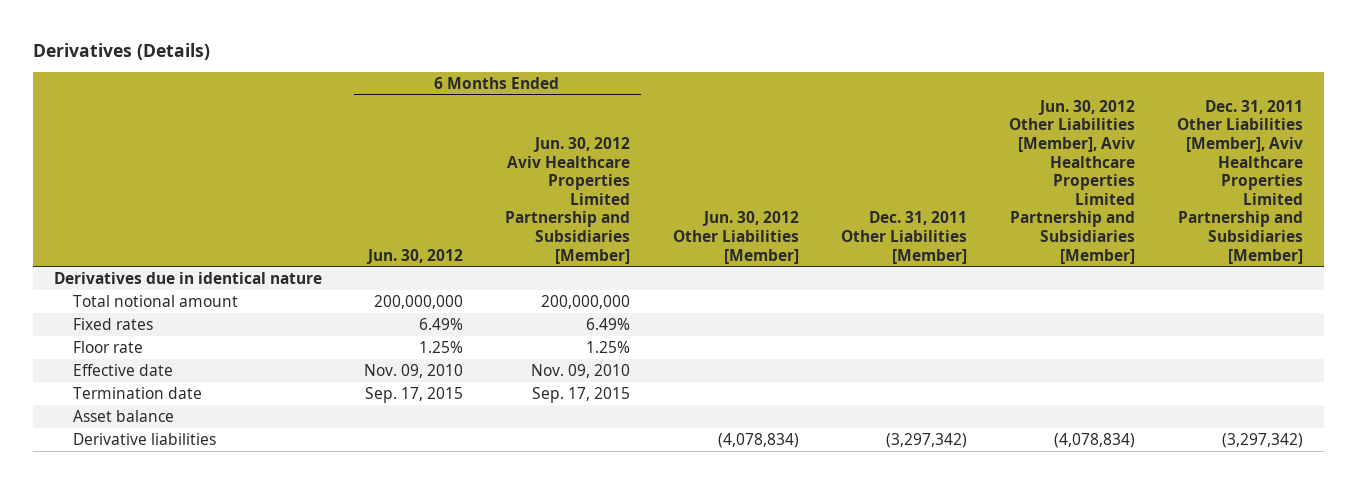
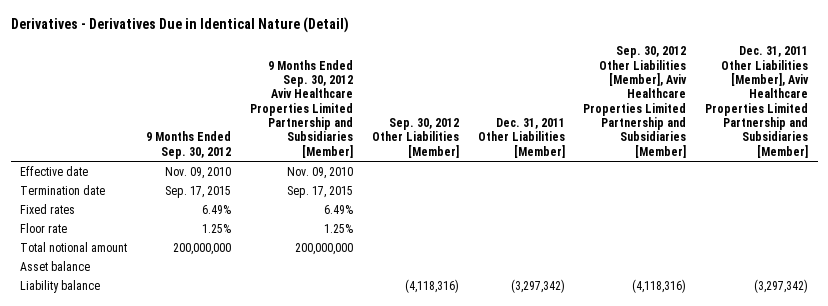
- Derivatives (Details)
+ Derivatives - Derivatives Due in Identical Nature (Detail)
- | 6 Months Ended Jun. 30, 2012 | 6 Months Ended Jun. 30, 2012 Aviv Healthcare Properties Limited Partnership and Subsidiaries [Member] | Jun. 30, 2012 Other Liabilities [Member] | Dec. 31, 2011 Other Liabilities [Member] | Jun. 30, 2012 Other Liabilities [Member], Aviv Healthcare Properties Limited Partnership and Subsidiaries [Member] | Dec. 31, 2011 Other Liabilities [Member], Aviv Healthcare Properties Limited Partnership and Subsidiaries [Member]
+ | 9 Months Ended Sep. 30, 2012 | 9 Months Ended Sep. 30, 2012 Aviv Healthcare Properties Limited Partnership and Subsidiaries [Member] | Sep. 30, 2012 Other Liabilities [Member] | Dec. 31, 2011 Other Liabilities [Member] | Sep. 30, 2012 Other Liabilities [Member], Aviv Healthcare Properties Limited Partnership and Subsidiaries [Member] | Dec. 31, 2011 Other Liabilities [Member], Aviv Healthcare Properties Limited Partnership and Subsidiaries [Member]
- Derivatives due in identical nature
moved down: Fixed rates | 6.49% | 6.49% | | | |
moved down: Floor rate | 1.25% | 1.25% | | | |
moved down: Total notional amount | 200,000,000 | 200,000,000 | | | |
- Derivative liabilities | | | (4,078,834) | (3,297,342) | (4,078,834) | (3,297,342)
+ Liability balance | | | (4,118,316) | (3,297,342) | (4,118,316) | (3,297,342)

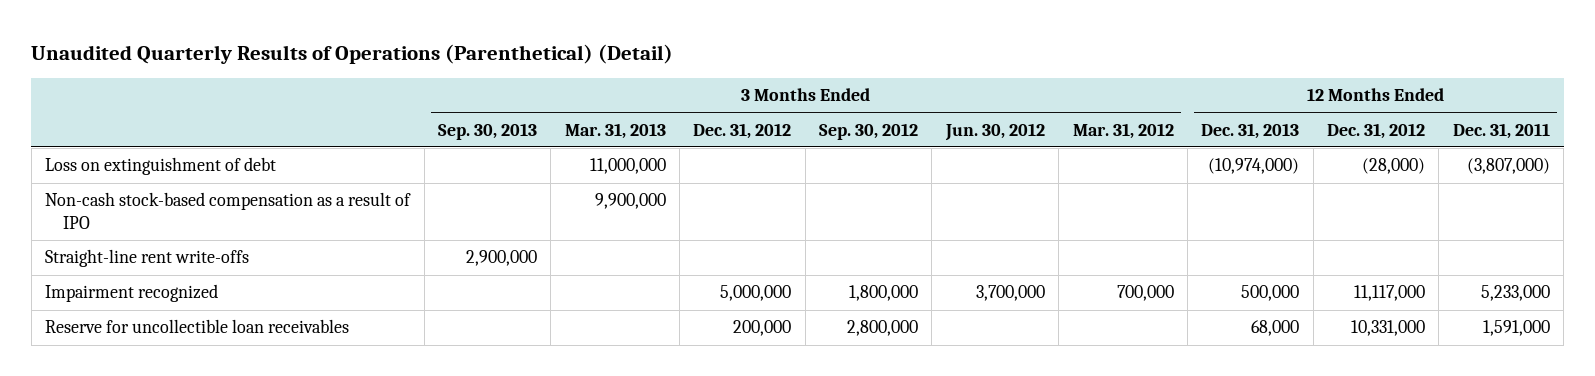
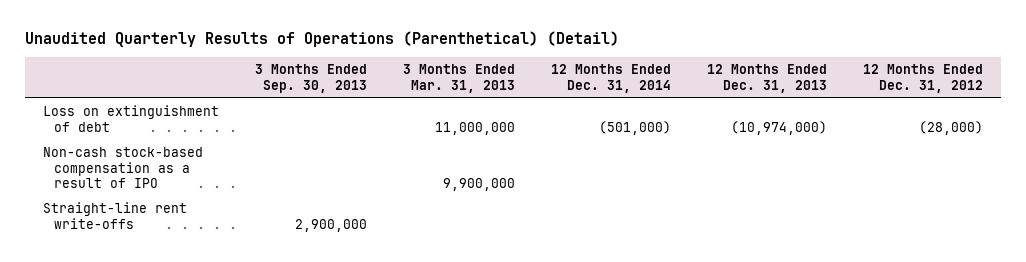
- | 3 Months Ended Sep. 30, 2013 | 3 Months Ended Mar. 31, 2013 | 3 Months Ended Dec. 31, 2012 | 3 Months Ended Sep. 30, 2012 | 3 Months Ended Jun. 30, 2012 | 3 Months Ended Mar. 31, 2012 | 12 Months Ended Dec. 31, 2013 | 12 Months Ended Dec. 31, 2012 | 12 Months Ended Dec. 31, 2011
+ | 3 Months Ended Sep. 30, 2013 | 3 Months Ended Mar. 31, 2013 | 12 Months Ended Dec. 31, 2014 | 12 Months Ended Dec. 31, 2013 | 12 Months Ended Dec. 31, 2012
- Impairment recognized | | | 5,000,000 | 1,800,000 | 3,700,000 | 700,000 | 500,000 | 11,117,000 | 5,233,000
- Reserve for uncollectible loan receivables | | | 200,000 | 2,800,000 | | | 68,000 | 10,331,000 | 1,591,000

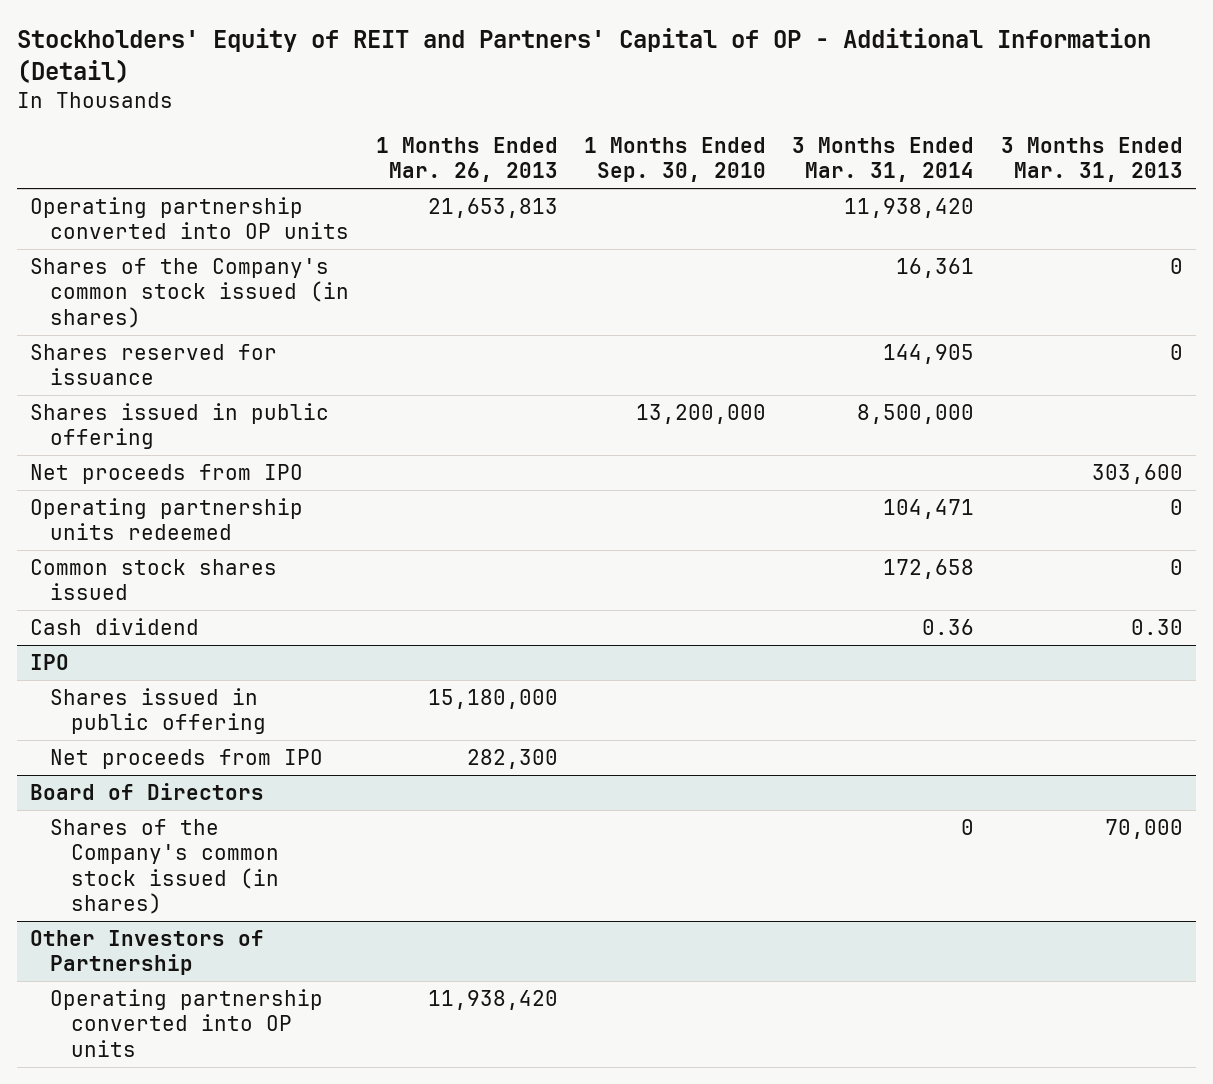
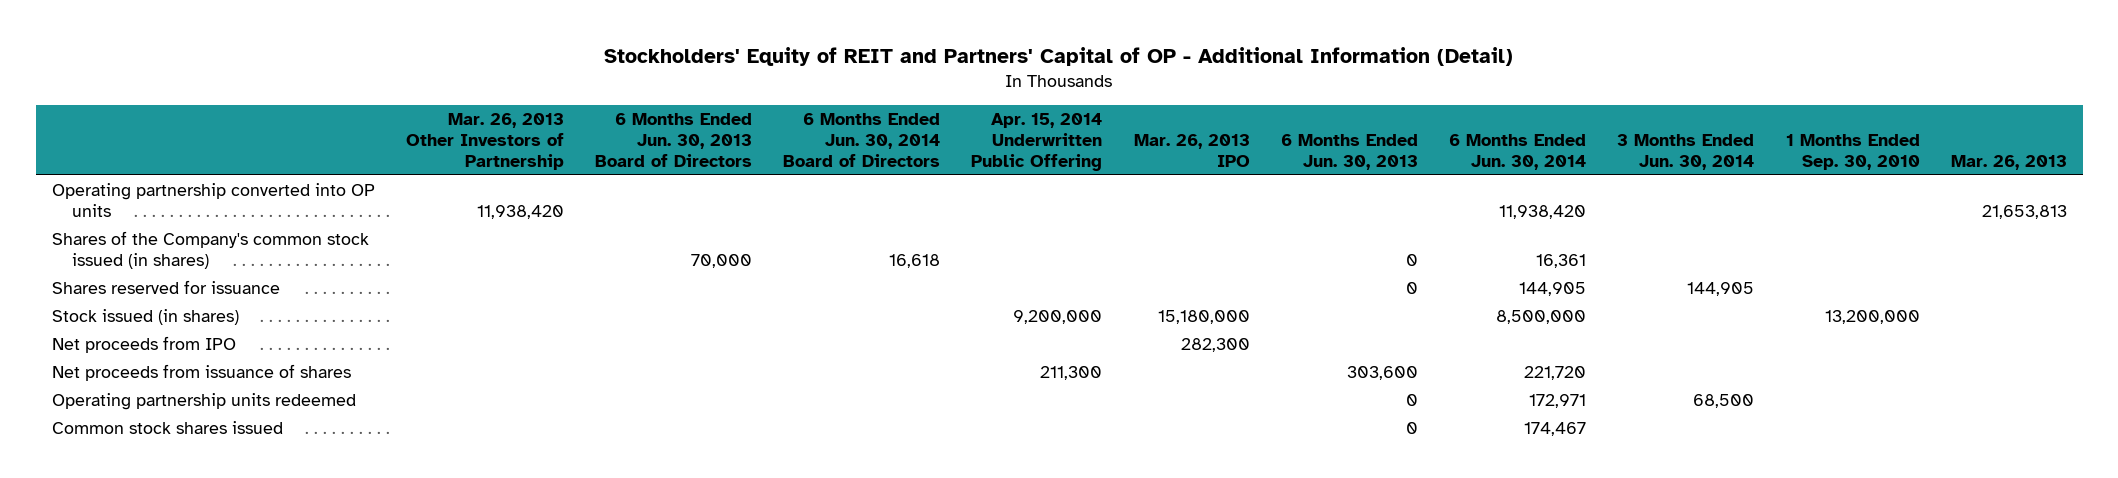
- | 1 Months Ended Mar. 26, 2013 | 1 Months Ended Sep. 30, 2010 | 3 Months Ended Mar. 31, 2014 | 3 Months Ended Mar. 31, 2013
+ | Mar. 26, 2013 Other Investors of Partnership | 6 Months Ended Jun. 30, 2013 Board of Directors | 6 Months Ended Jun. 30, 2014 Board of Directors | Apr. 15, 2014 Underwritten Public Offering | Mar. 26, 2013 IPO | 6 Months Ended Jun. 30, 2013 | 6 Months Ended Jun. 30, 2014 | 3 Months Ended Jun. 30, 2014 | 1 Months Ended Sep. 30, 2010 | Mar. 26, 2013
- Shares issued in public offering | | 13,200,000 | 8,500,000 |
+ Stock issued (in shares) | | | | 9,200,000 | 15,180,000 | | 8,500,000 | | 13,200,000 |
+ Net proceeds from issuance of shares | | | | 211,300 | | 303,600 | 221,720 | | |
- Cash dividend | | | 0.36 | 0.30
- IPO
- Shares issued in public offering | 15,180,000 | | |
- Net proceeds from IPO | 282,300 | | |
- Board of Directors
- Shares of the Company's common stock issued (in shares) | | | 0 | 70,000
- Other Investors of Partnership
- Operating partnership converted into OP units | 11,938,420 | | |

